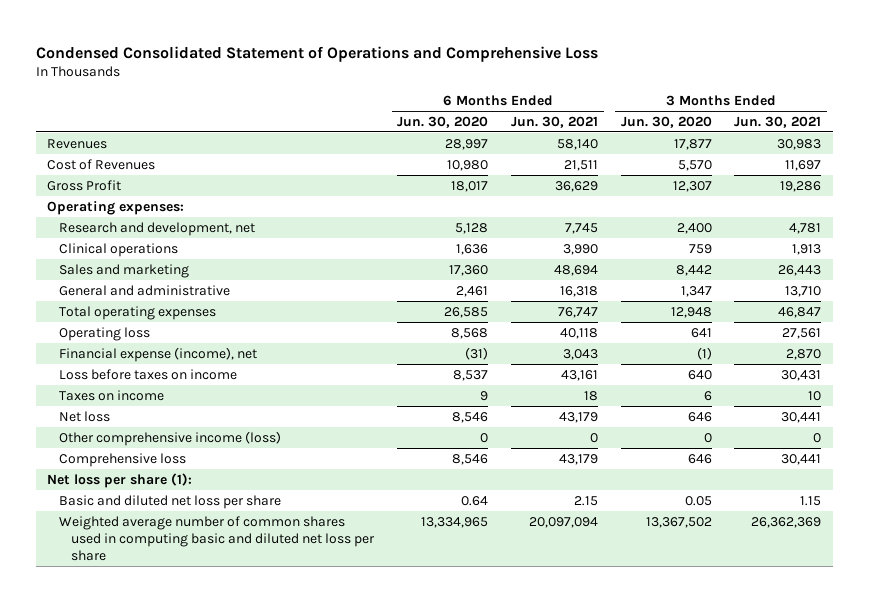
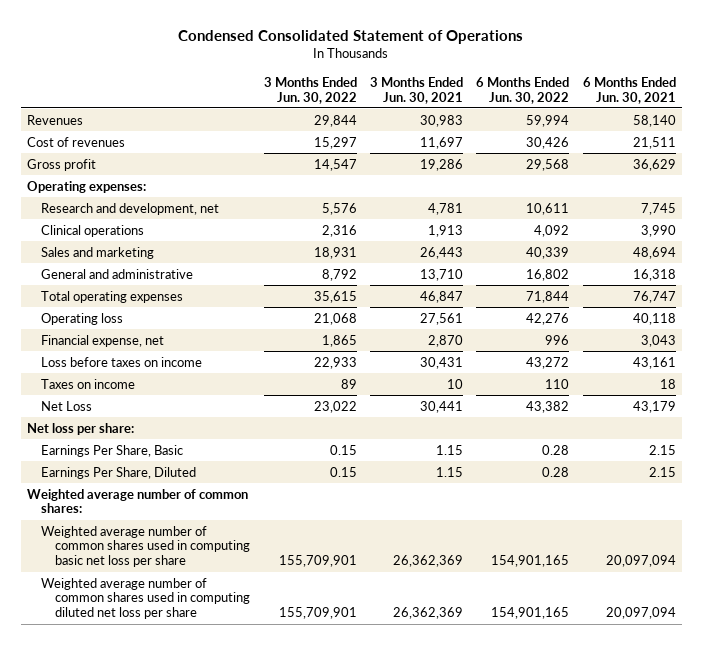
- Condensed Consolidated Statement of Operations and Comprehensive Loss
+ Condensed Consolidated Statement of Operations
- | 6 Months Ended Jun. 30, 2020 | 6 Months Ended Jun. 30, 2021 | 3 Months Ended Jun. 30, 2020 | 3 Months Ended Jun. 30, 2021
+ | 3 Months Ended Jun. 30, 2022 | 3 Months Ended Jun. 30, 2021 | 6 Months Ended Jun. 30, 2022 | 6 Months Ended Jun. 30, 2021
- Cost of Revenues | 10,980 | 21,511 | 5,570 | 11,697
- Gross Profit | 18,017 | 36,629 | 12,307 | 19,286
+ Cost of revenues | 15,297 | 11,697 | 30,426 | 21,511
+ Gross profit | 14,547 | 19,286 | 29,568 | 36,629
- Financial expense (income), net | (31) | 3,043 | (1) | 2,870
+ Financial expense, net | 1,865 | 2,870 | 996 | 3,043
- Net loss | 8,546 | 43,179 | 646 | 30,441
- Other comprehensive income (loss) | 0 | 0 | 0 | 0
- Comprehensive loss | 8,546 | 43,179 | 646 | 30,441
- Net loss per share (1):
- Basic and diluted net loss per share | 0.64 | 2.15 | 0.05 | 1.15
- Weighted average number of common shares used in computing basic and diluted net loss per share | 13,334,965 | 20,097,094 | 13,367,502 | 26,362,369
+ Net Loss | 23,022 | 30,441 | 43,382 | 43,179
+ Net loss per share:
+ Earnings Per Share, Basic | 0.15 | 1.15 | 0.28 | 2.15
+ Earnings Per Share, Diluted | 0.15 | 1.15 | 0.28 | 2.15
+ Weighted average number of common shares:
+ Weighted average number of common shares used in computing basic net loss per share | 155,709,901 | 26,362,369 | 154,901,165 | 20,097,094
+ Weighted average number of common shares used in computing diluted net loss per share | 155,709,901 | 26,362,369 | 154,901,165 | 20,097,094

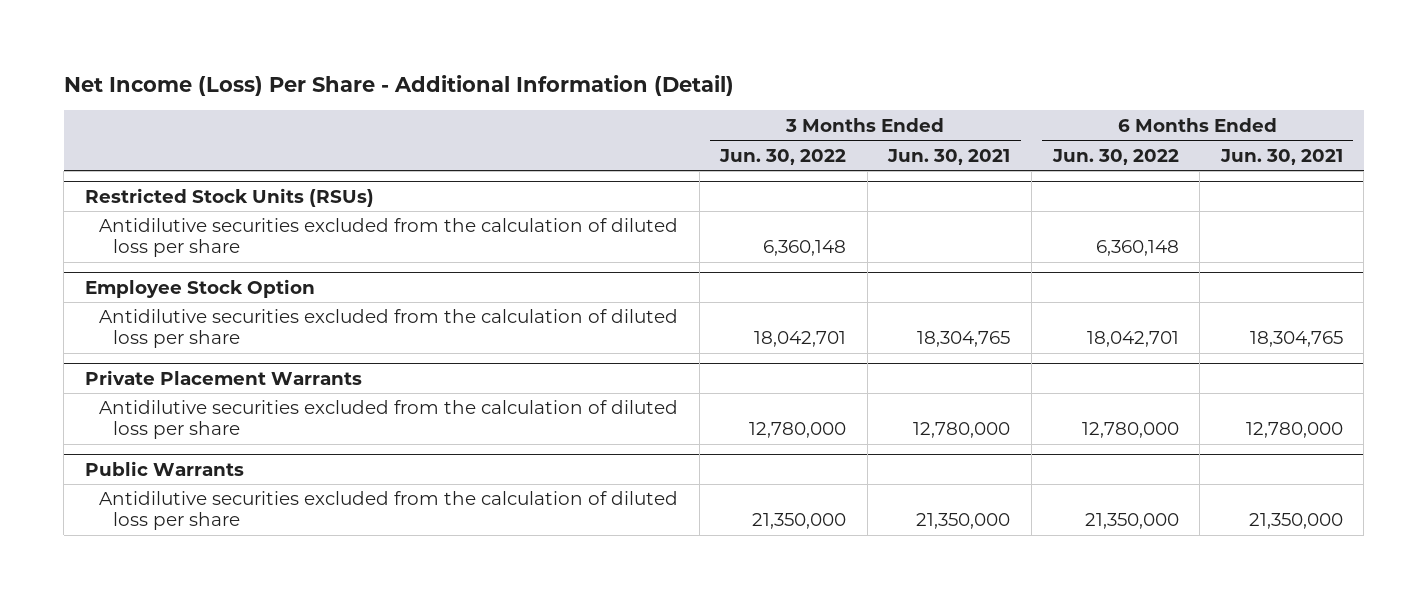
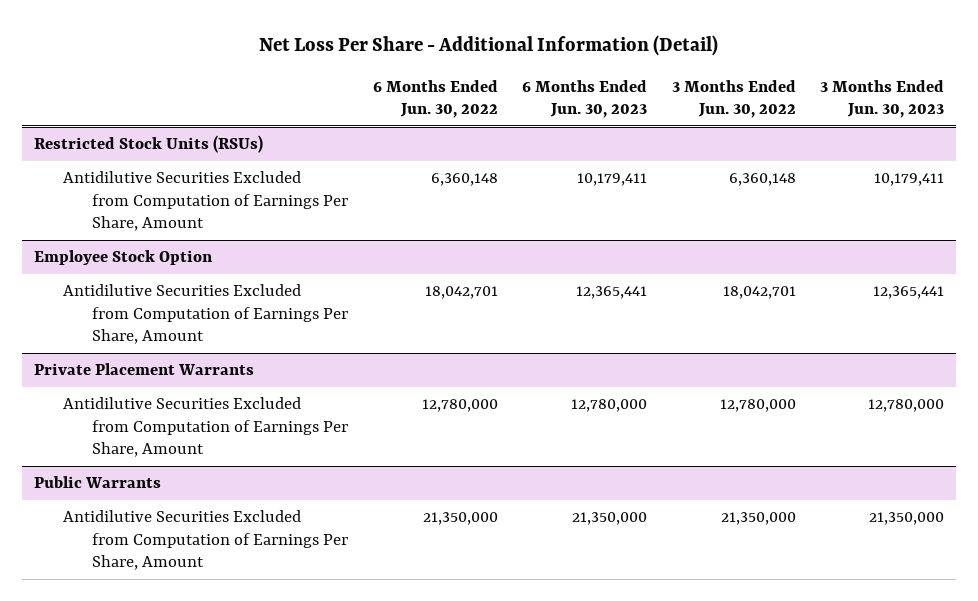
- Net Income (Loss) Per Share - Additional Information (Detail)
+ Net Loss Per Share - Additional Information (Detail)
- | 3 Months Ended Jun. 30, 2022 | 3 Months Ended Jun. 30, 2021 | 6 Months Ended Jun. 30, 2022 | 6 Months Ended Jun. 30, 2021
+ | 6 Months Ended Jun. 30, 2022 | 6 Months Ended Jun. 30, 2023 | 3 Months Ended Jun. 30, 2022 | 3 Months Ended Jun. 30, 2023
@ Restricted Stock Units (RSUs)
- Antidilutive securities excluded from the calculation of diluted loss per share | 6,360,148 | | 6,360,148 |
+ Antidilutive Securities Excluded from Computation of Earnings Per Share, Amount | 6,360,148 | 10,179,411 | 6,360,148 | 10,179,411
@ Employee Stock Option
- Antidilutive securities excluded from the calculation of diluted loss per share | 18,042,701 | 18,304,765 | 18,042,701 | 18,304,765
+ Antidilutive Securities Excluded from Computation of Earnings Per Share, Amount | 18,042,701 | 12,365,441 | 18,042,701 | 12,365,441
@ Private Placement Warrants
- Antidilutive securities excluded from the calculation of diluted loss per share | 12,780,000 | 12,780,000 | 12,780,000 | 12,780,000
+ Antidilutive Securities Excluded from Computation of Earnings Per Share, Amount | 12,780,000 | 12,780,000 | 12,780,000 | 12,780,000
@ Public Warrants
- Antidilutive securities excluded from the calculation of diluted loss per share | 21,350,000 | 21,350,000 | 21,350,000 | 21,350,000
+ Antidilutive Securities Excluded from Computation of Earnings Per Share, Amount | 21,350,000 | 21,350,000 | 21,350,000 | 21,350,000

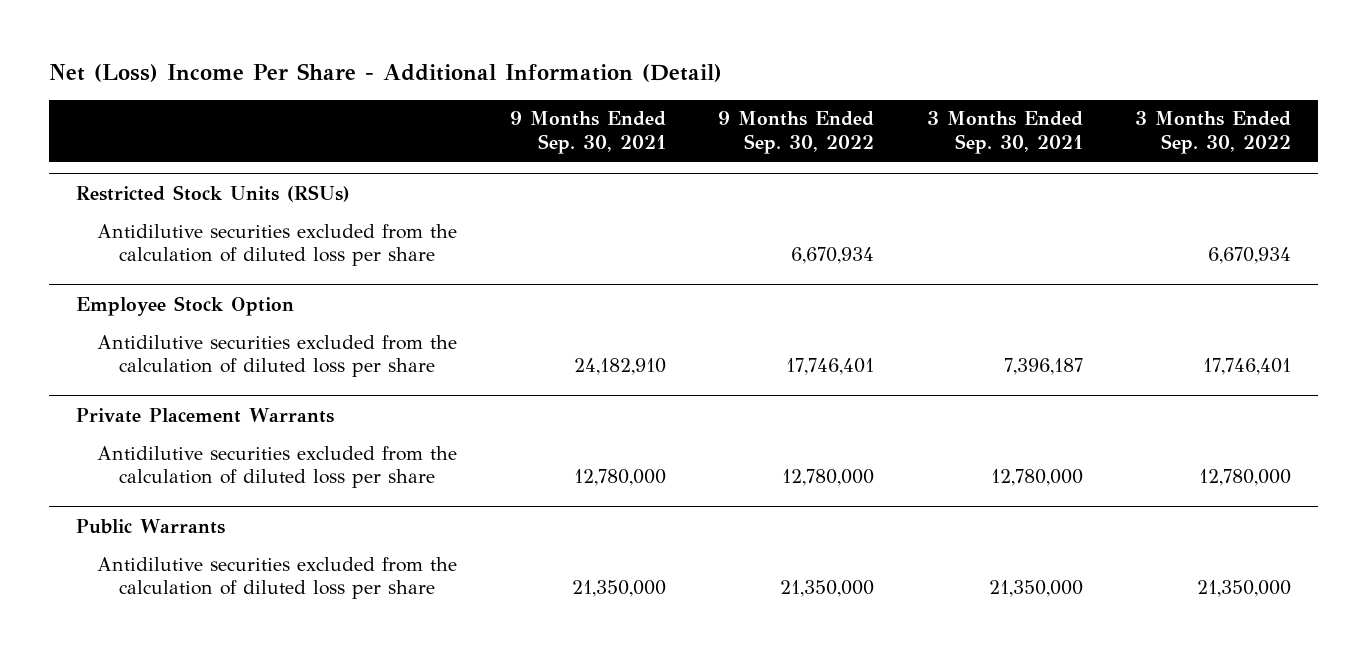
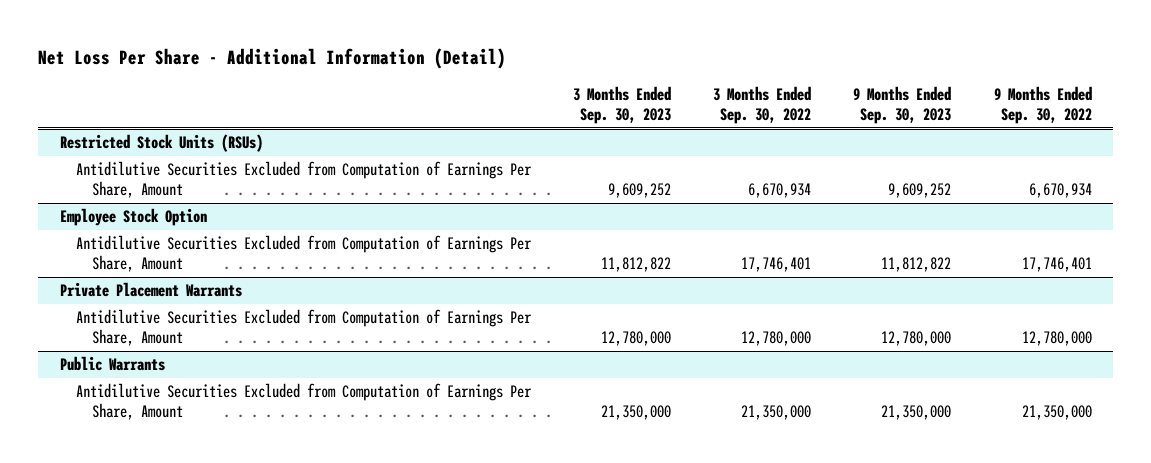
- Net (Loss) Income Per Share - Additional Information (Detail)
+ Net Loss Per Share - Additional Information (Detail)
- | 9 Months Ended Sep. 30, 2021 | 9 Months Ended Sep. 30, 2022 | 3 Months Ended Sep. 30, 2021 | 3 Months Ended Sep. 30, 2022
+ | 3 Months Ended Sep. 30, 2023 | 3 Months Ended Sep. 30, 2022 | 9 Months Ended Sep. 30, 2023 | 9 Months Ended Sep. 30, 2022
@ Restricted Stock Units (RSUs)
- Antidilutive securities excluded from the calculation of diluted loss per share | | 6,670,934 | | 6,670,934
+ Antidilutive Securities Excluded from Computation of Earnings Per Share, Amount | 9,609,252 | 6,670,934 | 9,609,252 | 6,670,934
@ Employee Stock Option
- Antidilutive securities excluded from the calculation of diluted loss per share | 24,182,910 | 17,746,401 | 7,396,187 | 17,746,401
+ Antidilutive Securities Excluded from Computation of Earnings Per Share, Amount | 11,812,822 | 17,746,401 | 11,812,822 | 17,746,401
@ Private Placement Warrants
- Antidilutive securities excluded from the calculation of diluted loss per share | 12,780,000 | 12,780,000 | 12,780,000 | 12,780,000
+ Antidilutive Securities Excluded from Computation of Earnings Per Share, Amount | 12,780,000 | 12,780,000 | 12,780,000 | 12,780,000
@ Public Warrants
- Antidilutive securities excluded from the calculation of diluted loss per share | 21,350,000 | 21,350,000 | 21,350,000 | 21,350,000
+ Antidilutive Securities Excluded from Computation of Earnings Per Share, Amount | 21,350,000 | 21,350,000 | 21,350,000 | 21,350,000

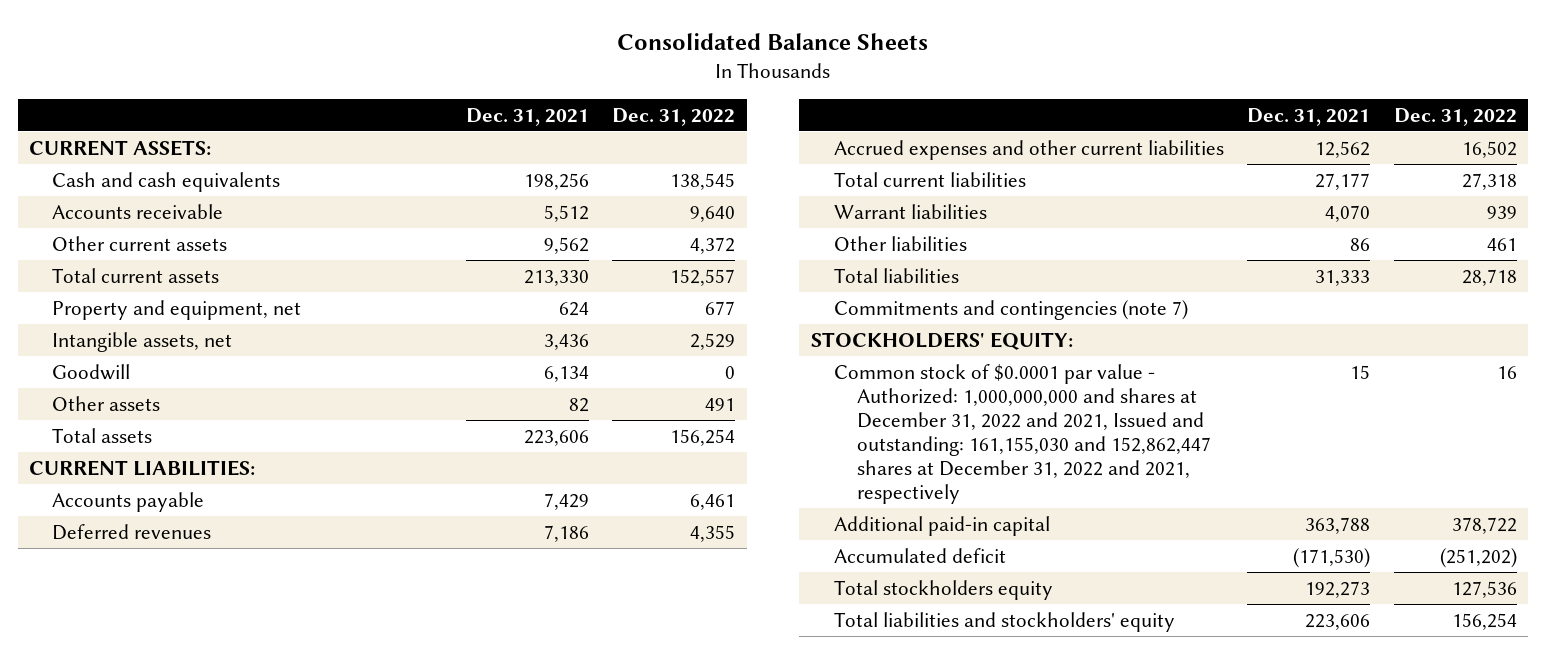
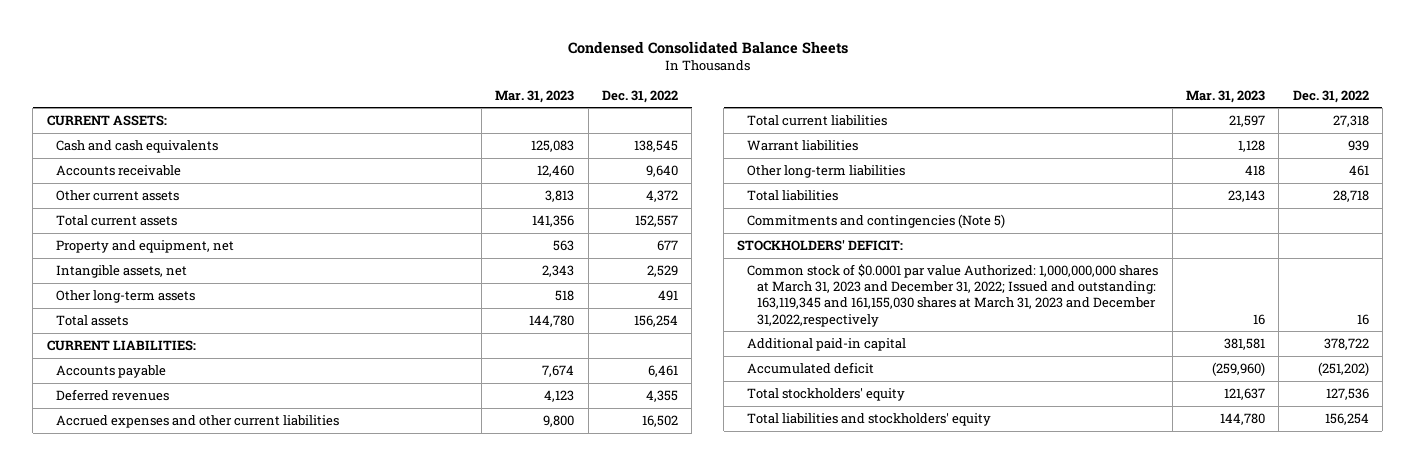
- Consolidated Balance Sheets
+ Condensed Consolidated Balance Sheets
- | Dec. 31, 2021 | Dec. 31, 2022
+ | Mar. 31, 2023 | Dec. 31, 2022
- Goodwill | 6,134 | 0
- Other assets | 82 | 491
+ Other long-term assets | 518 | 491
- Other liabilities | 86 | 461
+ Other long-term liabilities | 418 | 461
- Commitments and contingencies (note 7)
- STOCKHOLDERS' EQUITY:
- Common stock of $0.0001 par value - Authorized: 1,000,000,000 and shares at December 31, 2022 and 2021, Issued and outstanding: 161,155,030 and 152,862,447 shares at December 31, 2022 and 2021, respectively | 15 | 16
+ Commitments and contingencies (Note 5)
+ STOCKHOLDERS' DEFICIT:
+ Common stock of $0.0001 par value Authorized: 1,000,000,000 shares at March 31, 2023 and December 31, 2022; Issued and outstanding: 163,119,345 and 161,155,030 shares at March 31, 2023 and December 31,2022,respectively | 16 | 16
- Total stockholders equity | 192,273 | 127,536
+ Total stockholders' equity | 121,637 | 127,536

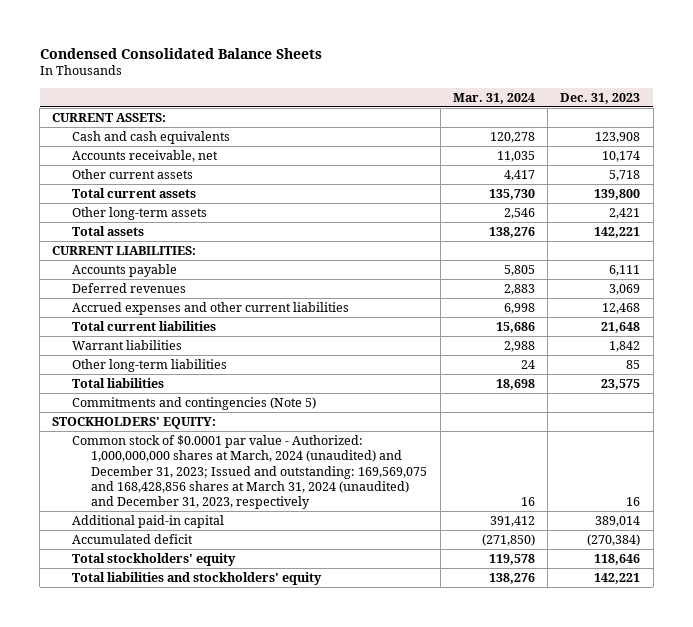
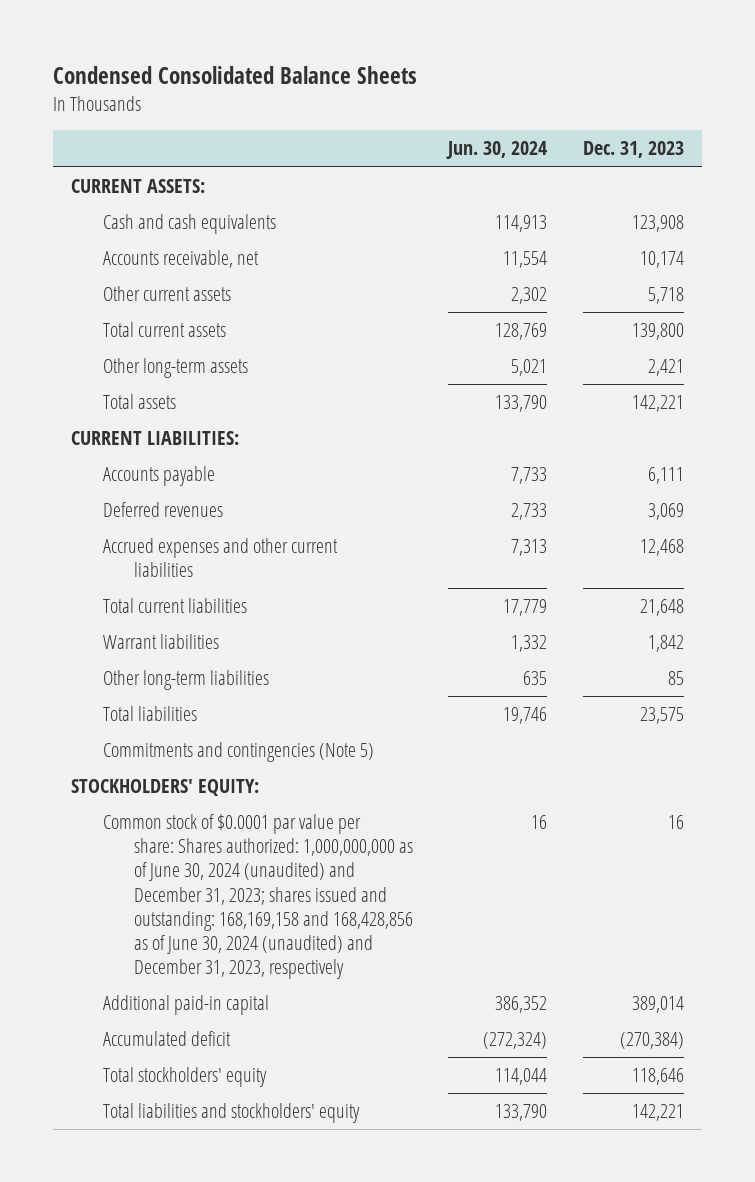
- | Mar. 31, 2024 | Dec. 31, 2023
+ | Jun. 30, 2024 | Dec. 31, 2023
- Common stock of $0.0001 par value - Authorized: 1,000,000,000 shares at March, 2024 (unaudited) and December 31, 2023; Issued and outstanding: 169,569,075 and 168,428,856 shares at March 31, 2024 (unaudited) and December 31, 2023, respectively | 16 | 16
+ Common stock of $0.0001 par value per share: Shares authorized: 1,000,000,000 as of June 30, 2024 (unaudited) and December 31, 2023; shares issued and outstanding: 168,169,158 and 168,428,856 as of June 30, 2024 (unaudited) and December 31, 2023, respectively | 16 | 16

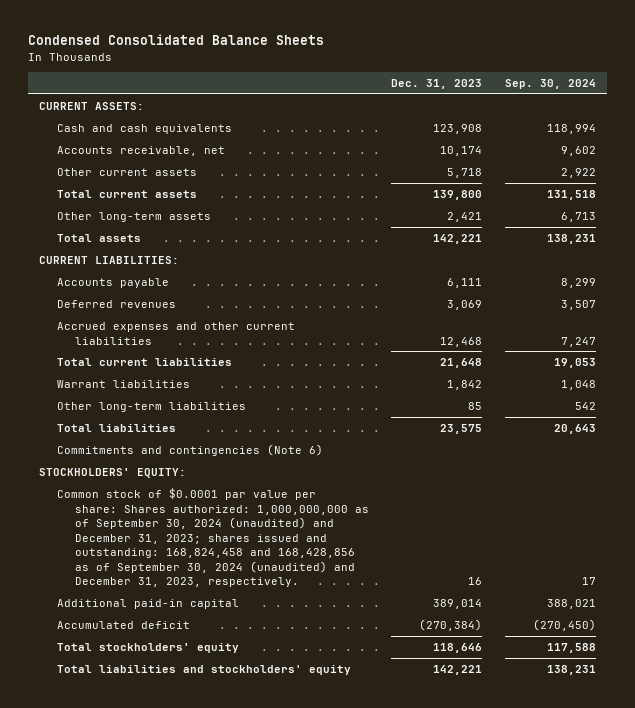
- | Jun. 30, 2024 | Dec. 31, 2023
+ | Dec. 31, 2023 | Sep. 30, 2024
- Commitments and contingencies (Note 5)
+ Commitments and contingencies (Note 6)
- Common stock of $0.0001 par value per share: Shares authorized: 1,000,000,000 as of June 30, 2024 (unaudited) and December 31, 2023; shares issued and outstanding: 168,169,158 and 168,428,856 as of June 30, 2024 (unaudited) and December 31, 2023, respectively | 16 | 16
+ Common stock of $0.0001 par value per share: Shares authorized: 1,000,000,000 as of September 30, 2024 (unaudited) and December 31, 2023; shares issued and outstanding: 168,824,458 and 168,428,856 as of September 30, 2024 (unaudited) and December 31, 2023, respectively. | 16 | 17

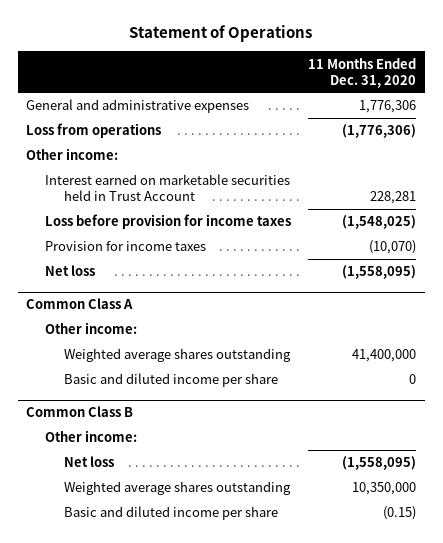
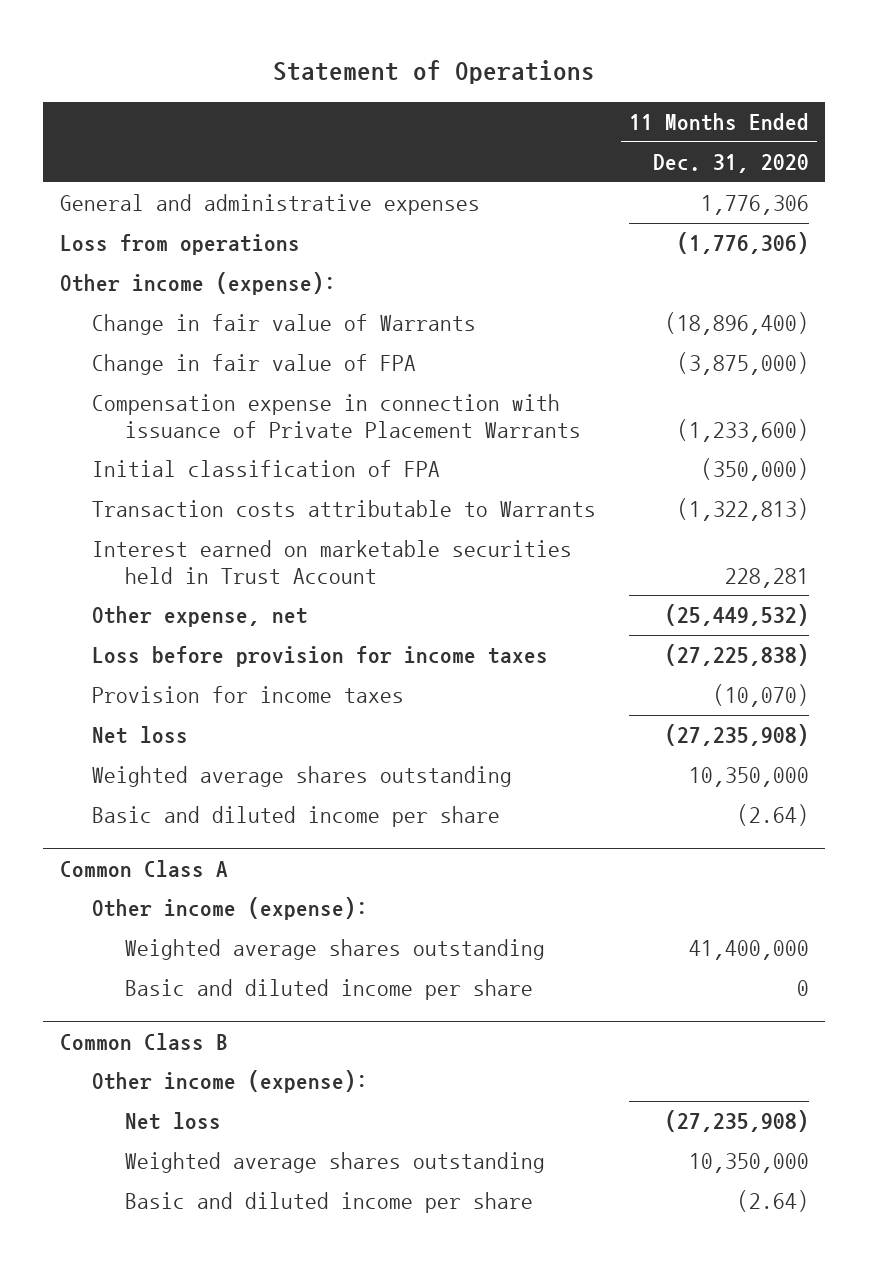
- Other income:
+ Other income (expense):
+ Change in fair value of Warrants | (18,896,400)
+ Change in fair value of FPA | (3,875,000)
+ Compensation expense in connection with issuance of Private Placement Warrants | (1,233,600)
+ Initial classification of FPA | (350,000)
+ Transaction costs attributable to Warrants | (1,322,813)
- Loss before provision for income taxes | (1,548,025)
+ Other expense, net | (25,449,532)
+ Loss before provision for income taxes | (27,225,838)
- Net loss | (1,558,095)
+ Net loss | (27,235,908)
+ Weighted average shares outstanding | 10,350,000
+ Basic and diluted income per share | (2.64)
@ Common Class A
- Other income:
+ Other income (expense):
@ Common Class B
- Other income:
- Net loss | (1,558,095)
+ Other income (expense):
+ Net loss | (27,235,908)
- Basic and diluted income per share | (0.15)
+ Basic and diluted income per share | (2.64)

